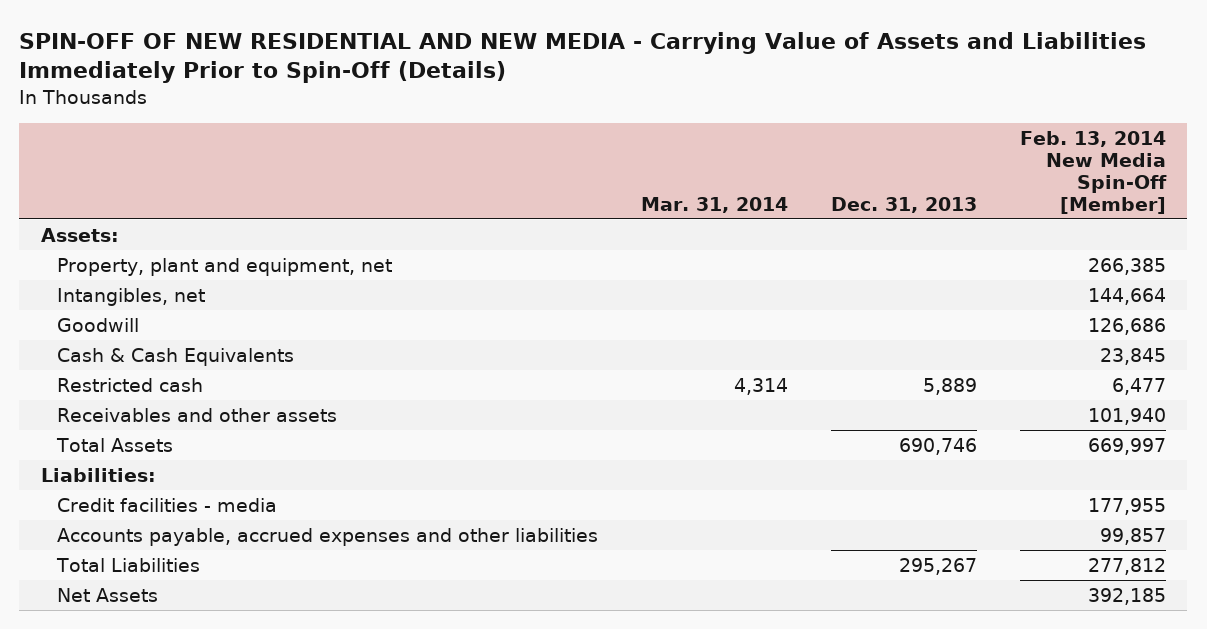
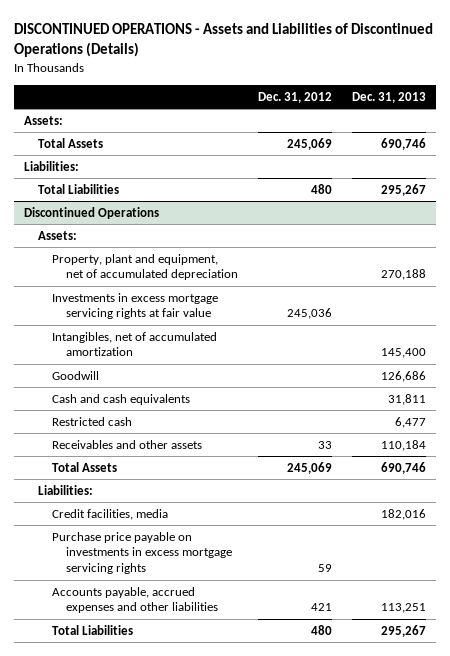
- SPIN-OFF OF NEW RESIDENTIAL AND NEW MEDIA - Carrying Value of Assets and Liabilities Immediately Prior to Spin-Off (Details)
+ DISCONTINUED OPERATIONS - Assets and Liabilities of Discontinued Operations (Details)
- | Mar. 31, 2014 | Dec. 31, 2013 | Feb. 13, 2014 New Media Spin-Off [Member]
+ | Dec. 31, 2012 | Dec. 31, 2013
- Property, plant and equipment, net | | | 266,385
- Intangibles, net | | | 144,664
- Goodwill | | | 126,686
- Cash & Cash Equivalents | | | 23,845
- Restricted cash | 4,314 | 5,889 | 6,477
- Receivables and other assets | | | 101,940
- Credit facilities - media | | | 177,955
- Accounts payable, accrued expenses and other liabilities | | | 99,857
- Net Assets | | | 392,185
+ Discontinued Operations
+ Assets:
+ Property, plant and equipment, net of accumulated depreciation | | 270,188
+ Investments in excess mortgage servicing rights at fair value | 245,036 |
+ Intangibles, net of accumulated amortization | | 145,400
+ Goodwill | | 126,686
+ Cash and cash equivalents | | 31,811
+ Restricted cash | | 6,477
+ Receivables and other assets | 33 | 110,184
+ Total Assets | 245,069 | 690,746
+ Liabilities:
+ Credit facilities, media | | 182,016
+ Purchase price payable on investments in excess mortgage servicing rights | 59 |
+ Accounts payable, accrued expenses and other liabilities | 421 | 113,251
+ Total Liabilities | 480 | 295,267

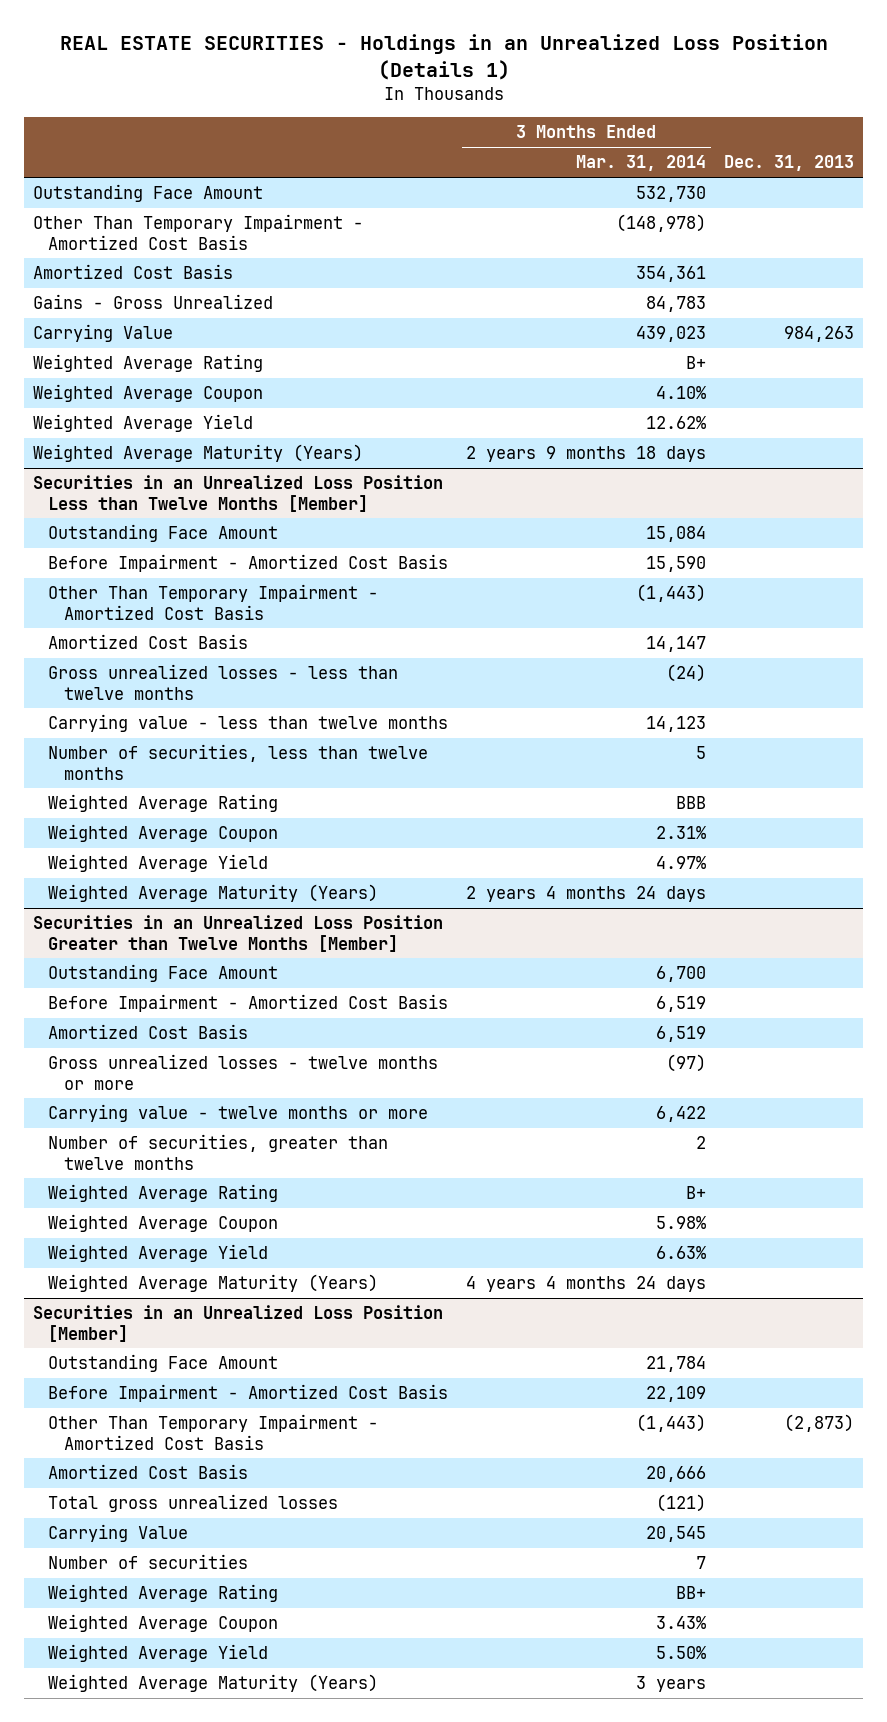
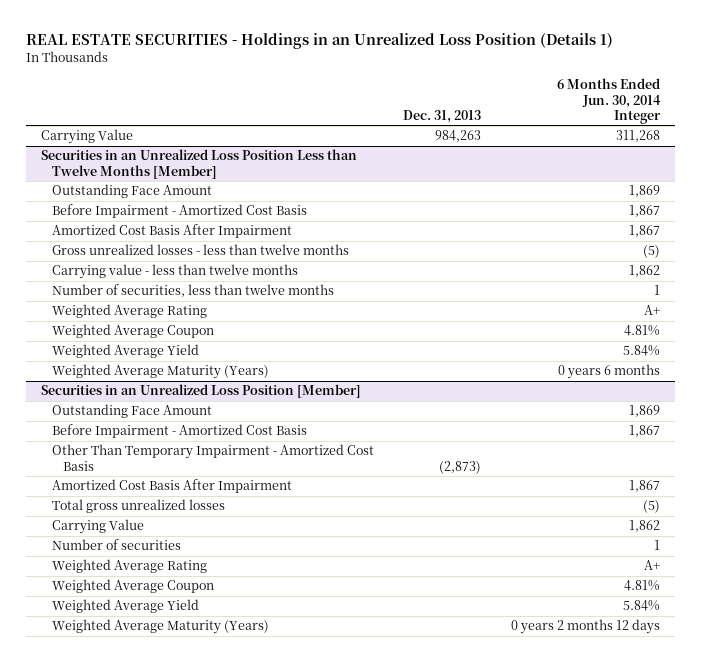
- | 3 Months Ended Mar. 31, 2014 | Dec. 31, 2013
+ | Dec. 31, 2013 | 6 Months Ended Jun. 30, 2014 Integer
- Outstanding Face Amount | 532,730 |
- Other Than Temporary Impairment - Amortized Cost Basis | (148,978) |
- Amortized Cost Basis | 354,361 |
- Gains - Gross Unrealized | 84,783 |
- Weighted Average Rating | B+ |
- Weighted Average Coupon | 4.10% |
- Weighted Average Yield | 12.62% |
- Weighted Average Maturity (Years) | 2 years 9 months 18 days |
@ Securities in an Unrealized Loss Position Less than Twelve Months [Member]
- Other Than Temporary Impairment - Amortized Cost Basis | (1,443) |
- Amortized Cost Basis | 14,147 |
+ Amortized Cost Basis After Impairment | | 1,867
- Securities in an Unrealized Loss Position Greater than Twelve Months [Member]
- Outstanding Face Amount | 6,700 |
- Before Impairment - Amortized Cost Basis | 6,519 |
- Amortized Cost Basis | 6,519 |
- Gross unrealized losses - twelve months or more | (97) |
- Carrying value - twelve months or more | 6,422 |
- Number of securities, greater than twelve months | 2 |
- Weighted Average Rating | B+ |
- Weighted Average Coupon | 5.98% |
- Weighted Average Yield | 6.63% |
- Weighted Average Maturity (Years) | 4 years 4 months 24 days |
@ Securities in an Unrealized Loss Position [Member]
- Amortized Cost Basis | 20,666 |
+ Amortized Cost Basis After Impairment | | 1,867

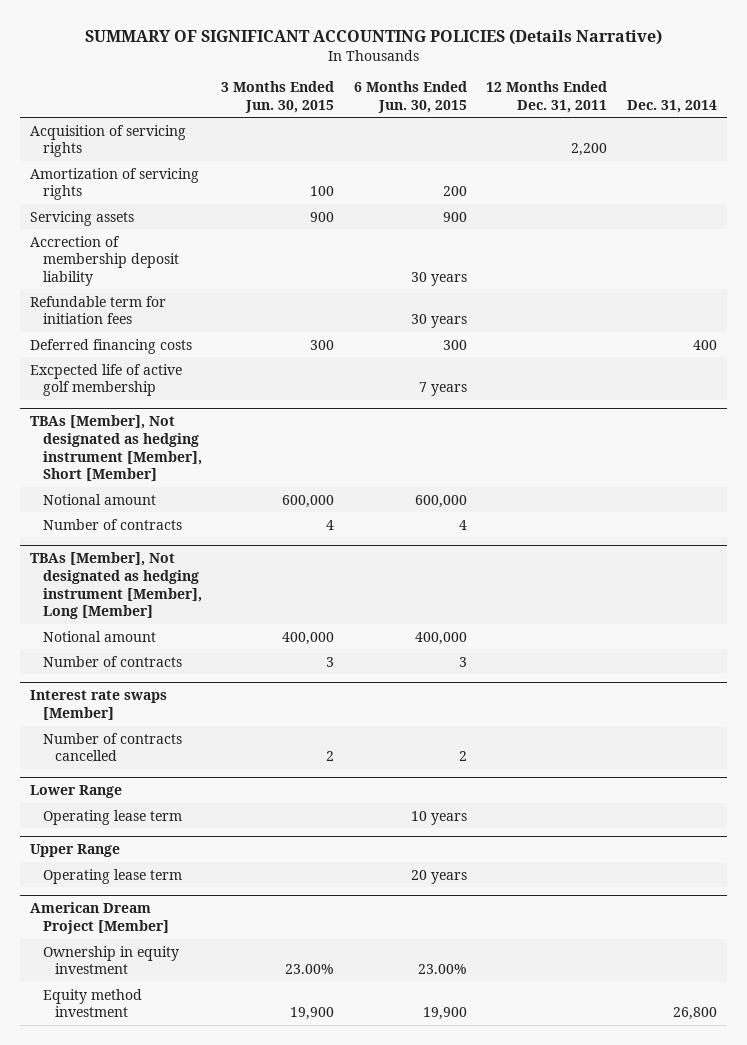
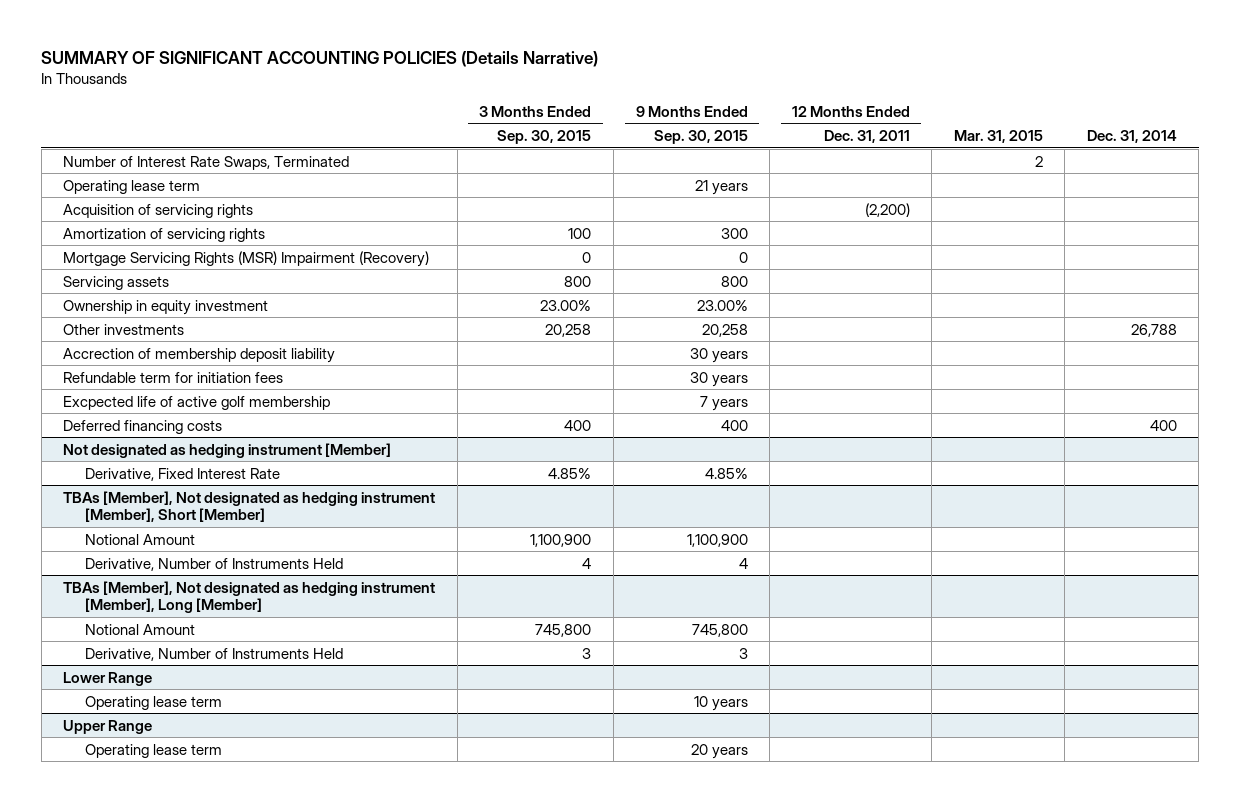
- | 3 Months Ended Jun. 30, 2015 | 6 Months Ended Jun. 30, 2015 | 12 Months Ended Dec. 31, 2011 | Dec. 31, 2014
+ | 3 Months Ended Sep. 30, 2015 | 9 Months Ended Sep. 30, 2015 | 12 Months Ended Dec. 31, 2011 | Mar. 31, 2015 | Dec. 31, 2014
- Acquisition of servicing rights | | | 2,200 |
+ Number of Interest Rate Swaps, Terminated | | | | 2 |
+ Operating lease term | | 21 years | | |
+ Acquisition of servicing rights | | | (2,200) | |
+ Mortgage Servicing Rights (MSR) Impairment (Recovery) | 0 | 0 | | |
+ Ownership in equity investment | 23.00% | 23.00% | | |
+ Other investments | 20,258 | 20,258 | | | 26,788
moved down: Deferred financing costs | 400 | 400 | | | 400
+ Not designated as hedging instrument [Member]
+ Derivative, Fixed Interest Rate | 4.85% | 4.85% | | |
@ TBAs [Member], Not designated as hedging instrument [Member], Short [Member]
- Notional amount | 600,000 | 600,000 | |
- Number of contracts | 4 | 4 | |
+ Notional Amount | 1,100,900 | 1,100,900 | | |
+ Derivative, Number of Instruments Held | 4 | 4 | | |
@ TBAs [Member], Not designated as hedging instrument [Member], Long [Member]
- Notional amount | 400,000 | 400,000 | |
- Number of contracts | 3 | 3 | |
- Interest rate swaps [Member]
- Number of contracts cancelled | 2 | 2 | |
@ TBAs [Member], Not designated as hedging instrument [Member], Long [Member]
+ Notional Amount | 745,800 | 745,800 | | |
+ Derivative, Number of Instruments Held | 3 | 3 | | |
- American Dream Project [Member]
- Ownership in equity investment | 23.00% | 23.00% | |
- Equity method investment | 19,900 | 19,900 | | 26,800

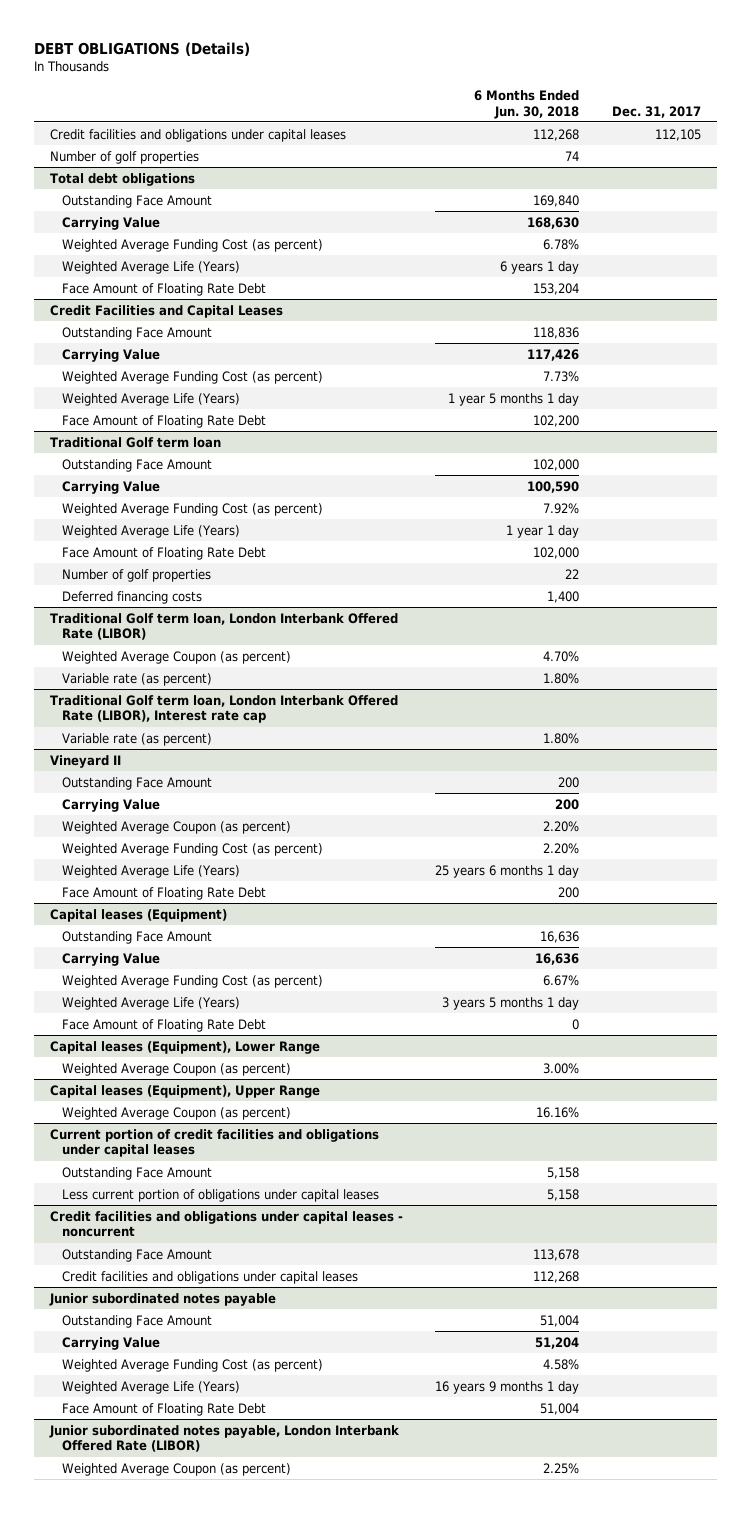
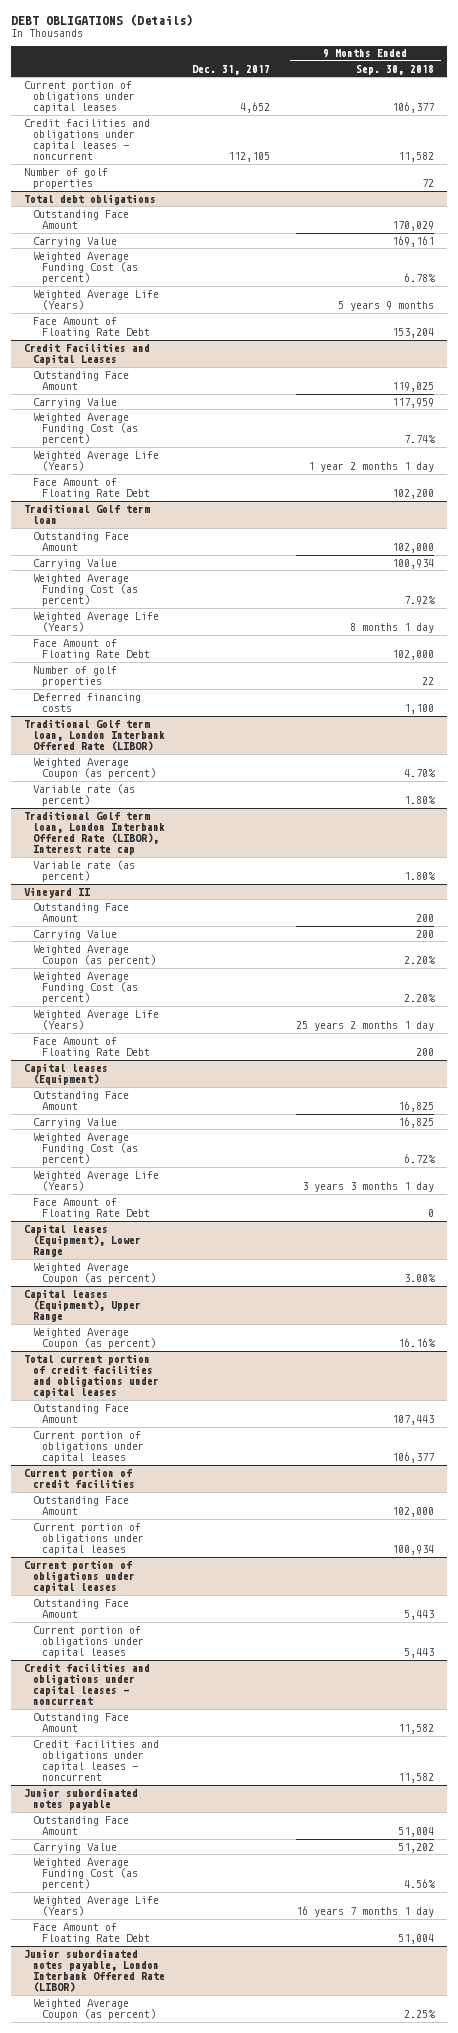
- | 6 Months Ended Jun. 30, 2018 | Dec. 31, 2017
+ | Dec. 31, 2017 | 9 Months Ended Sep. 30, 2018
- Credit facilities and obligations under capital leases | 112,268 | 112,105
+ Current portion of obligations under capital leases | 4,652 | 106,377
+ Credit facilities and obligations under capital leases - noncurrent | 112,105 | 11,582
- Current portion of credit facilities and obligations under capital leases
+ Total current portion of credit facilities and obligations under capital leases
+ Outstanding Face Amount | | 107,443
+ Current portion of obligations under capital leases | | 106,377
+ Current portion of credit facilities
+ Outstanding Face Amount | | 102,000
+ Current portion of obligations under capital leases | | 100,934
+ Current portion of obligations under capital leases
- Less current portion of obligations under capital leases | 5,158 |
+ Current portion of obligations under capital leases | | 5,443
@ Credit facilities and obligations under capital leases - noncurrent
- Credit facilities and obligations under capital leases | 112,268 |
+ Credit facilities and obligations under capital leases - noncurrent | | 11,582

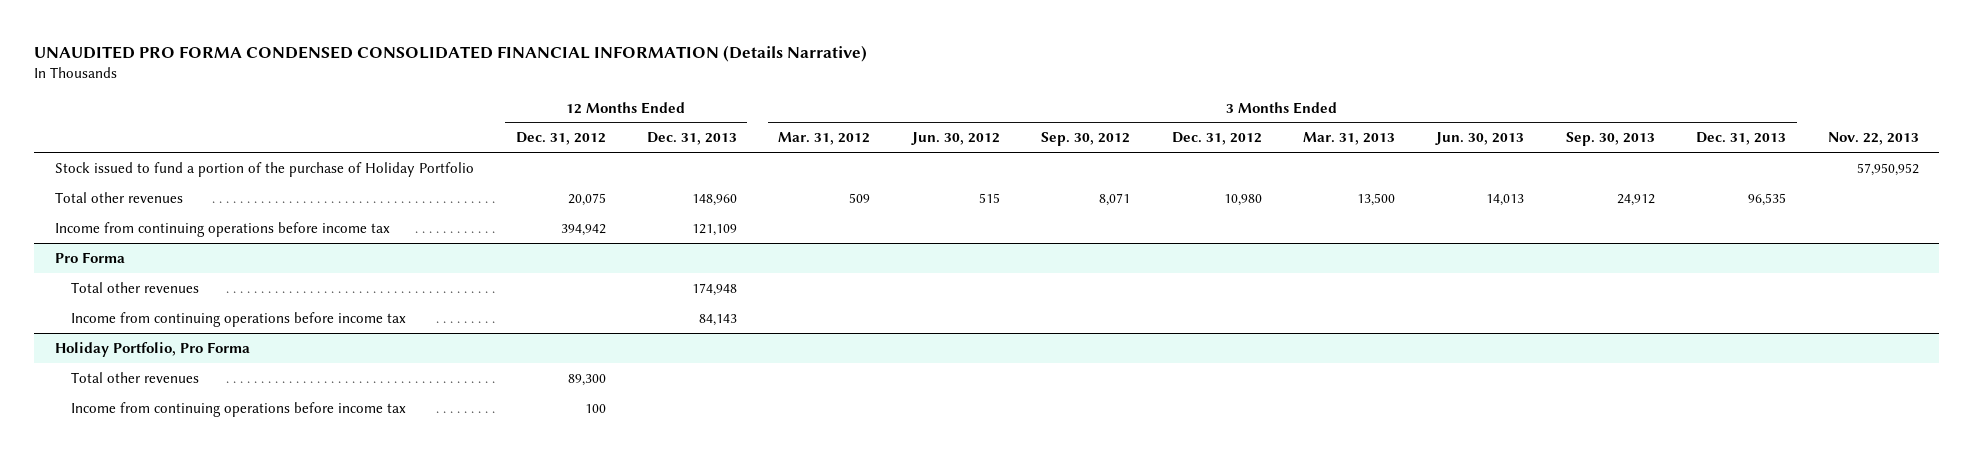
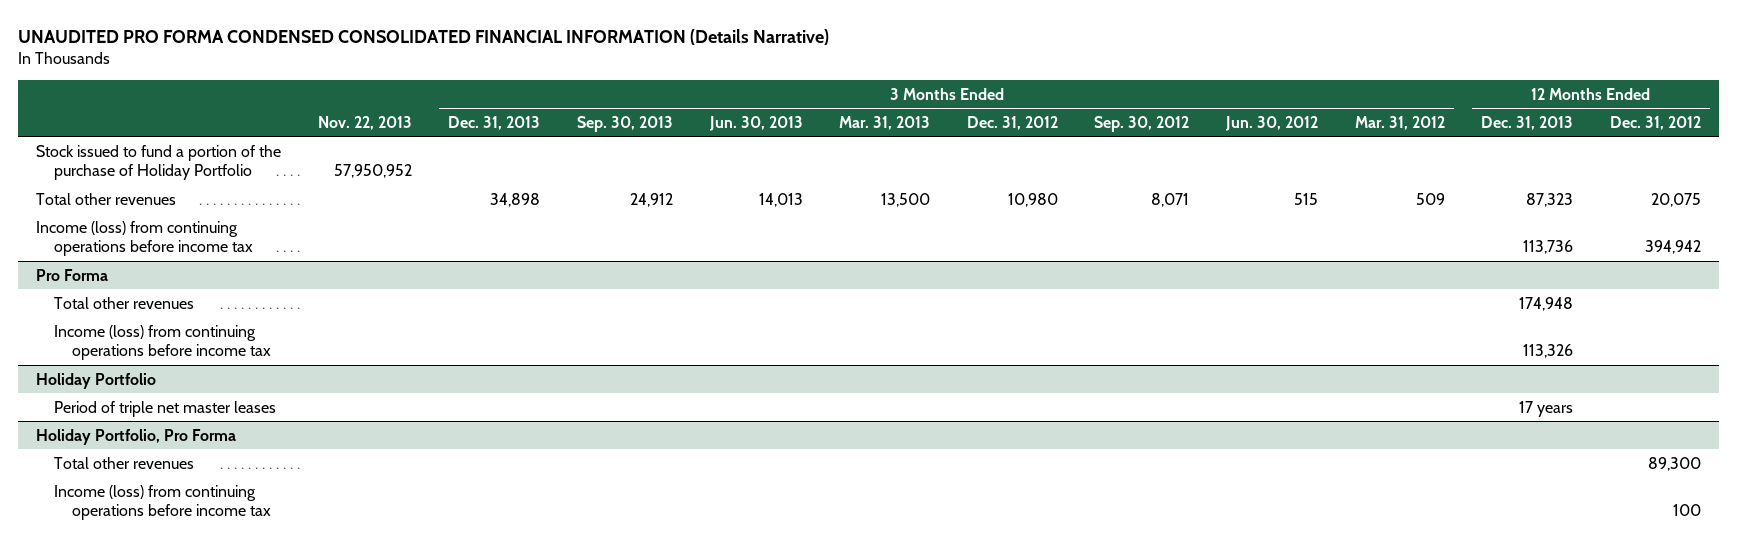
- | 12 Months Ended Dec. 31, 2012 | 12 Months Ended Dec. 31, 2013 | 3 Months Ended Mar. 31, 2012 | 3 Months Ended Jun. 30, 2012 | 3 Months Ended Sep. 30, 2012 | 3 Months Ended Dec. 31, 2012 | 3 Months Ended Mar. 31, 2013 | 3 Months Ended Jun. 30, 2013 | 3 Months Ended Sep. 30, 2013 | 3 Months Ended Dec. 31, 2013 | Nov. 22, 2013
+ | Nov. 22, 2013 | 3 Months Ended Dec. 31, 2013 | 3 Months Ended Sep. 30, 2013 | 3 Months Ended Jun. 30, 2013 | 3 Months Ended Mar. 31, 2013 | 3 Months Ended Dec. 31, 2012 | 3 Months Ended Sep. 30, 2012 | 3 Months Ended Jun. 30, 2012 | 3 Months Ended Mar. 31, 2012 | 12 Months Ended Dec. 31, 2013 | 12 Months Ended Dec. 31, 2012
- Total other revenues | 20,075 | 148,960 | 509 | 515 | 8,071 | 10,980 | 13,500 | 14,013 | 24,912 | 96,535 |
- Income from continuing operations before income tax | 394,942 | 121,109 | | | | | | | | |
+ Total other revenues | | 34,898 | 24,912 | 14,013 | 13,500 | 10,980 | 8,071 | 515 | 509 | 87,323 | 20,075
+ Income (loss) from continuing operations before income tax | | | | | | | | | | 113,736 | 394,942
@ Pro Forma
- Income from continuing operations before income tax | | 84,143 | | | | | | | | |
+ Income (loss) from continuing operations before income tax | | | | | | | | | | 113,326 |
+ Holiday Portfolio
+ Period of triple net master leases | | | | | | | | | | 17 years |
@ Holiday Portfolio, Pro Forma
- Income from continuing operations before income tax | 100 | | | | | | | | | |
+ Income (loss) from continuing operations before income tax | | | | | | | | | | | 100

